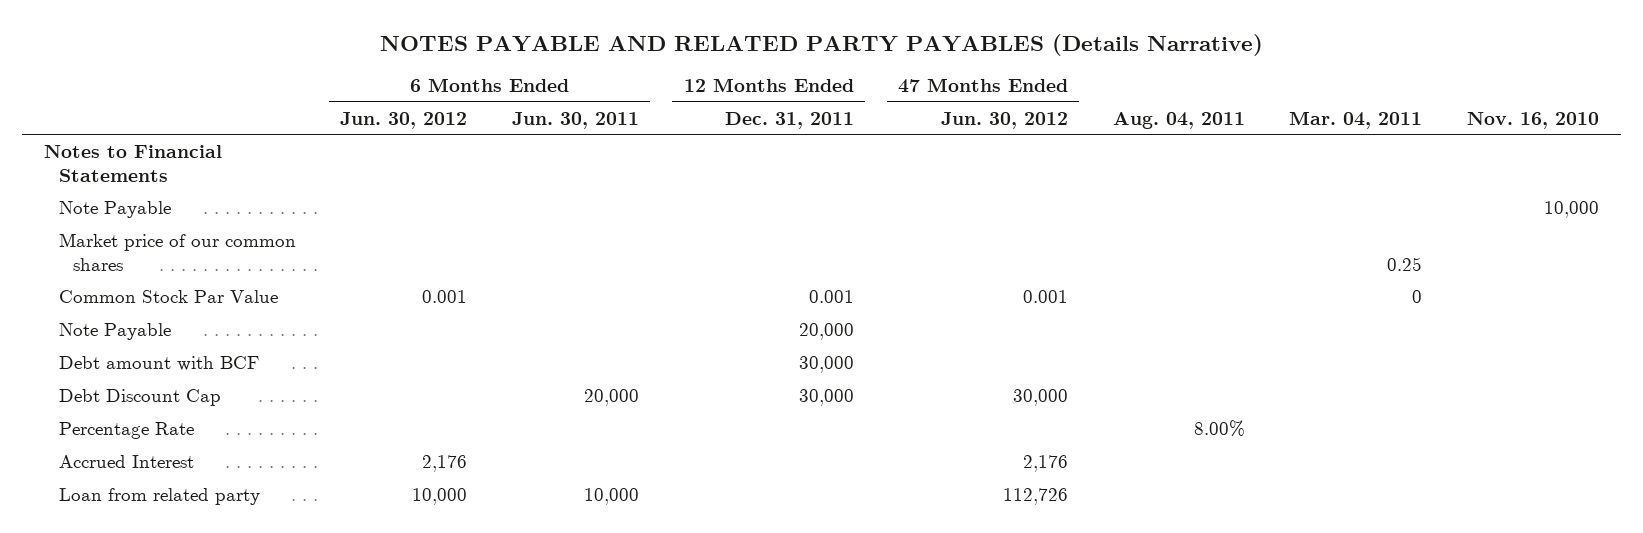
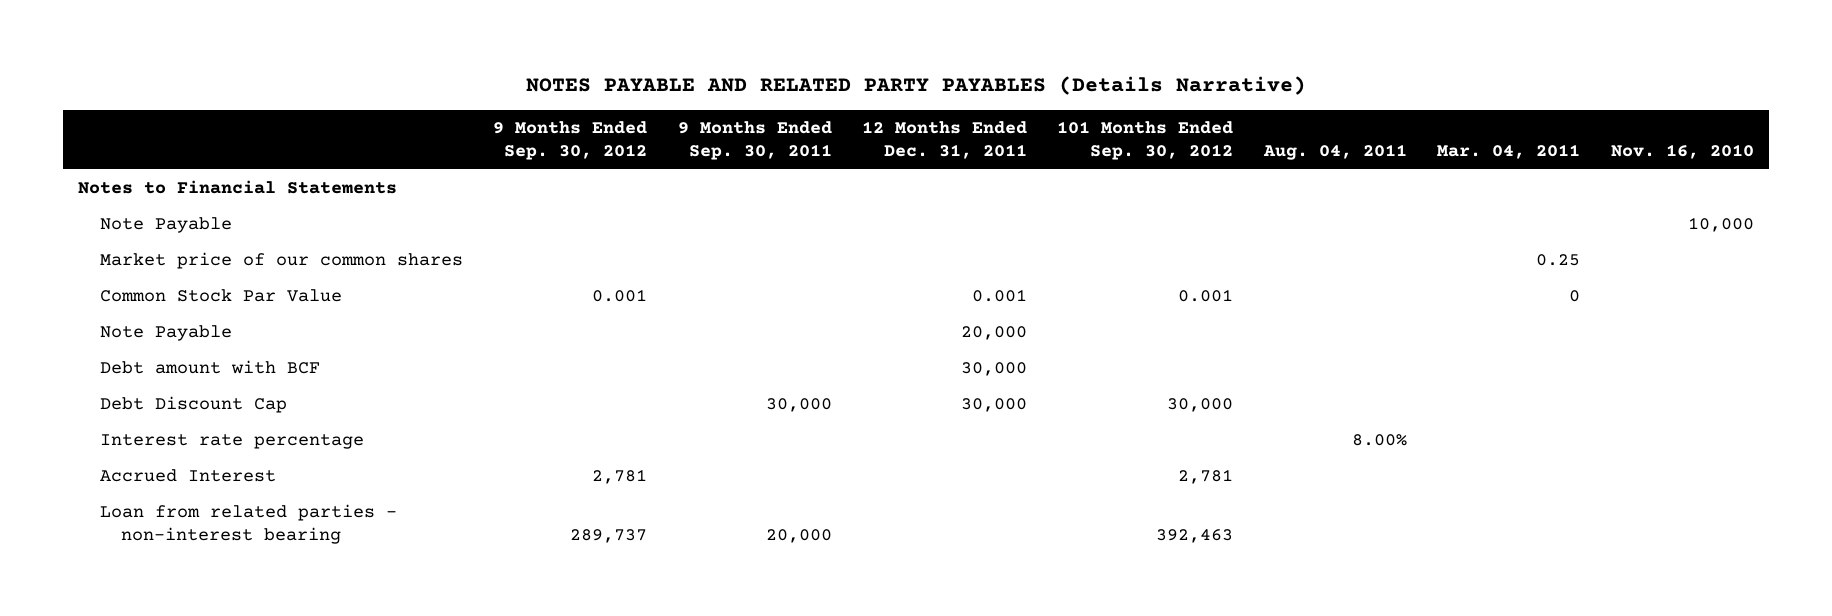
- | 6 Months Ended Jun. 30, 2012 | 6 Months Ended Jun. 30, 2011 | 12 Months Ended Dec. 31, 2011 | 47 Months Ended Jun. 30, 2012 | Aug. 04, 2011 | Mar. 04, 2011 | Nov. 16, 2010
+ | 9 Months Ended Sep. 30, 2012 | 9 Months Ended Sep. 30, 2011 | 12 Months Ended Dec. 31, 2011 | 101 Months Ended Sep. 30, 2012 | Aug. 04, 2011 | Mar. 04, 2011 | Nov. 16, 2010
- Percentage Rate | | | | | 8.00% | |
+ Interest rate percentage | | | | | 8.00% | |
- Loan from related party | 10,000 | 10,000 | | 112,726 | | |
+ Loan from related parties - non-interest bearing | 289,737 | 20,000 | | 392,463 | | |

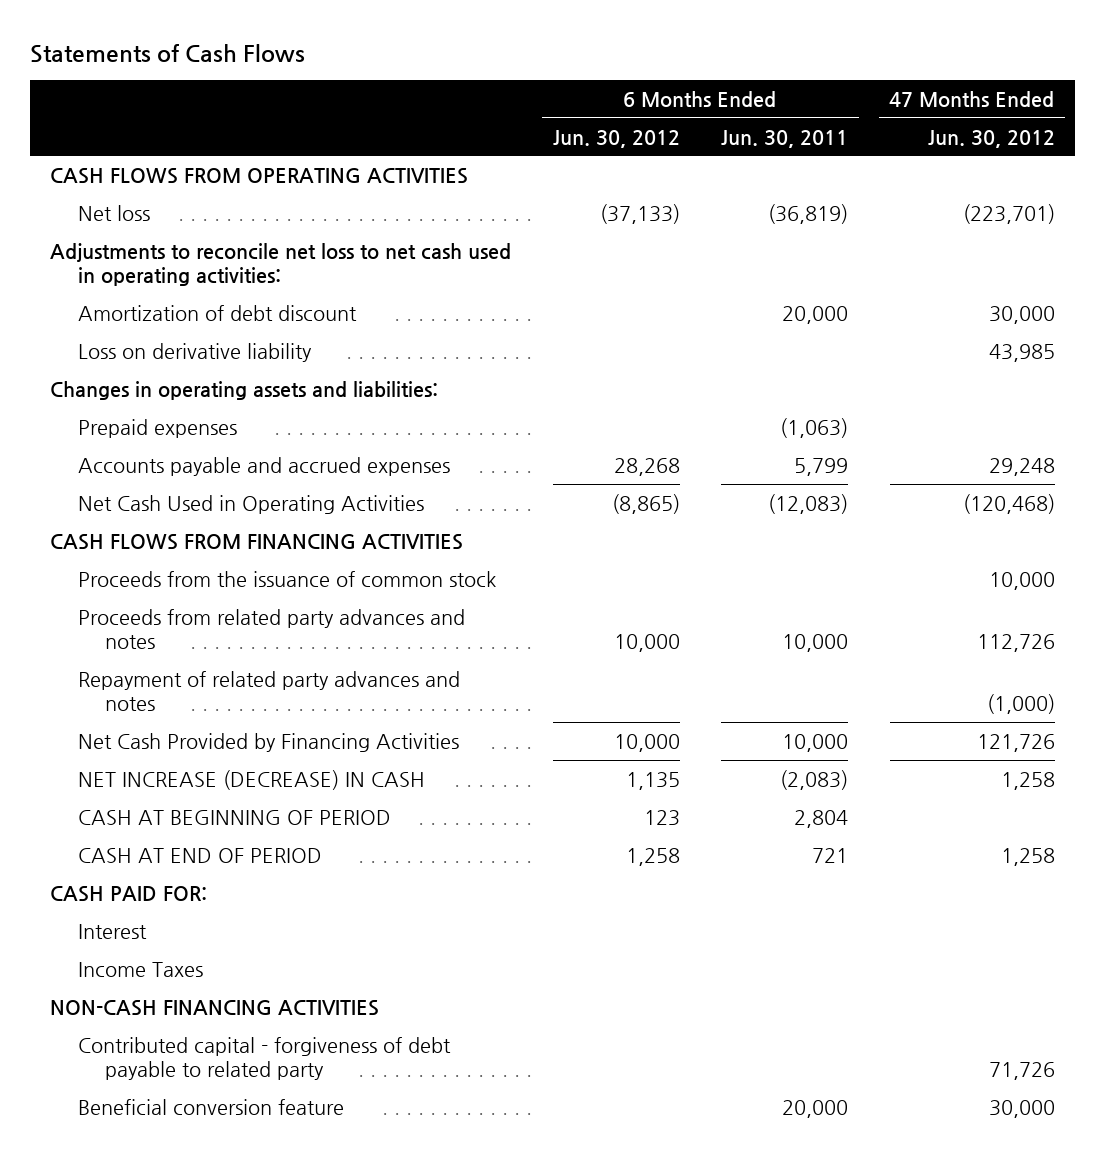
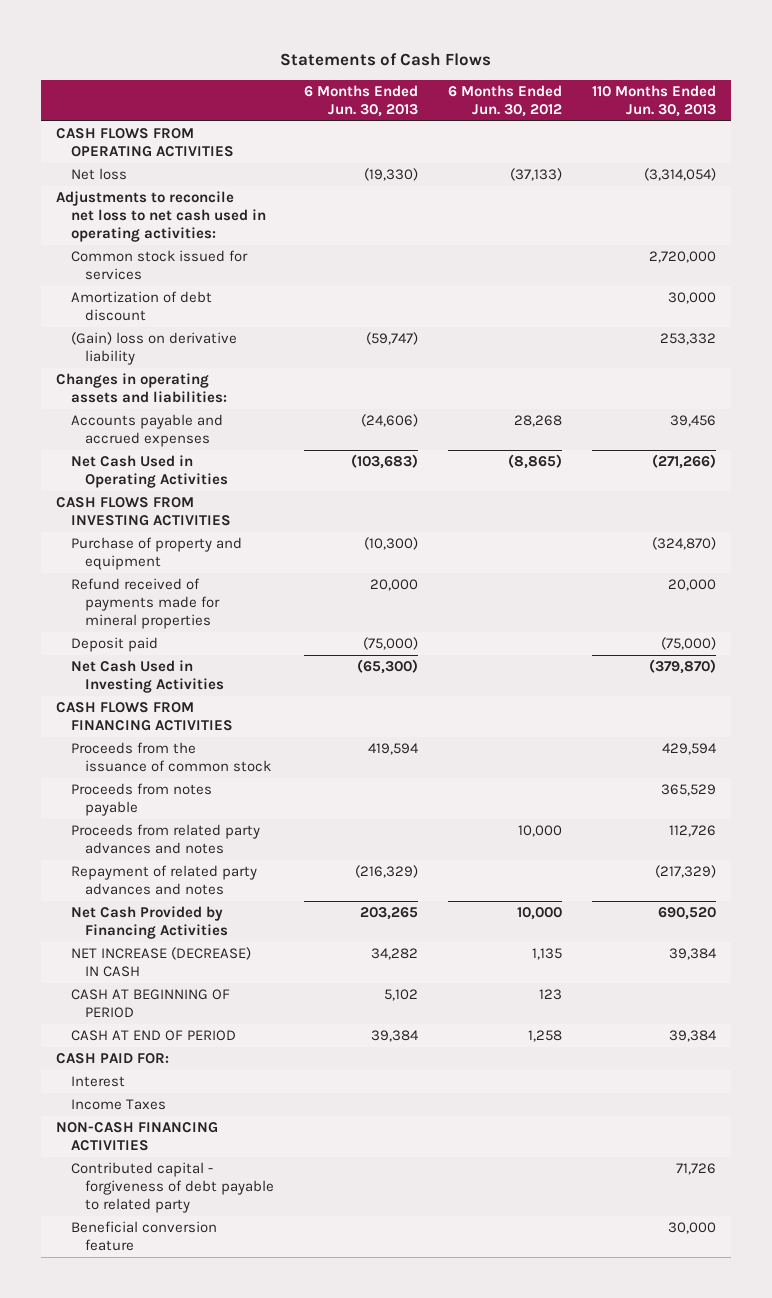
- | 6 Months Ended Jun. 30, 2012 | 6 Months Ended Jun. 30, 2011 | 47 Months Ended Jun. 30, 2012
+ | 6 Months Ended Jun. 30, 2013 | 6 Months Ended Jun. 30, 2012 | 110 Months Ended Jun. 30, 2013
+ Common stock issued for services | | | 2,720,000
- Loss on derivative liability | | | 43,985
+ (Gain) loss on derivative liability | (59,747) | | 253,332
- Prepaid expenses | | (1,063) |
+ CASH FLOWS FROM INVESTING ACTIVITIES
+ Purchase of property and equipment | (10,300) | | (324,870)
+ Refund received of payments made for mineral properties | 20,000 | | 20,000
+ Deposit paid | (75,000) | | (75,000)
+ Net Cash Used in Investing Activities | (65,300) | | (379,870)
+ Proceeds from notes payable | | | 365,529

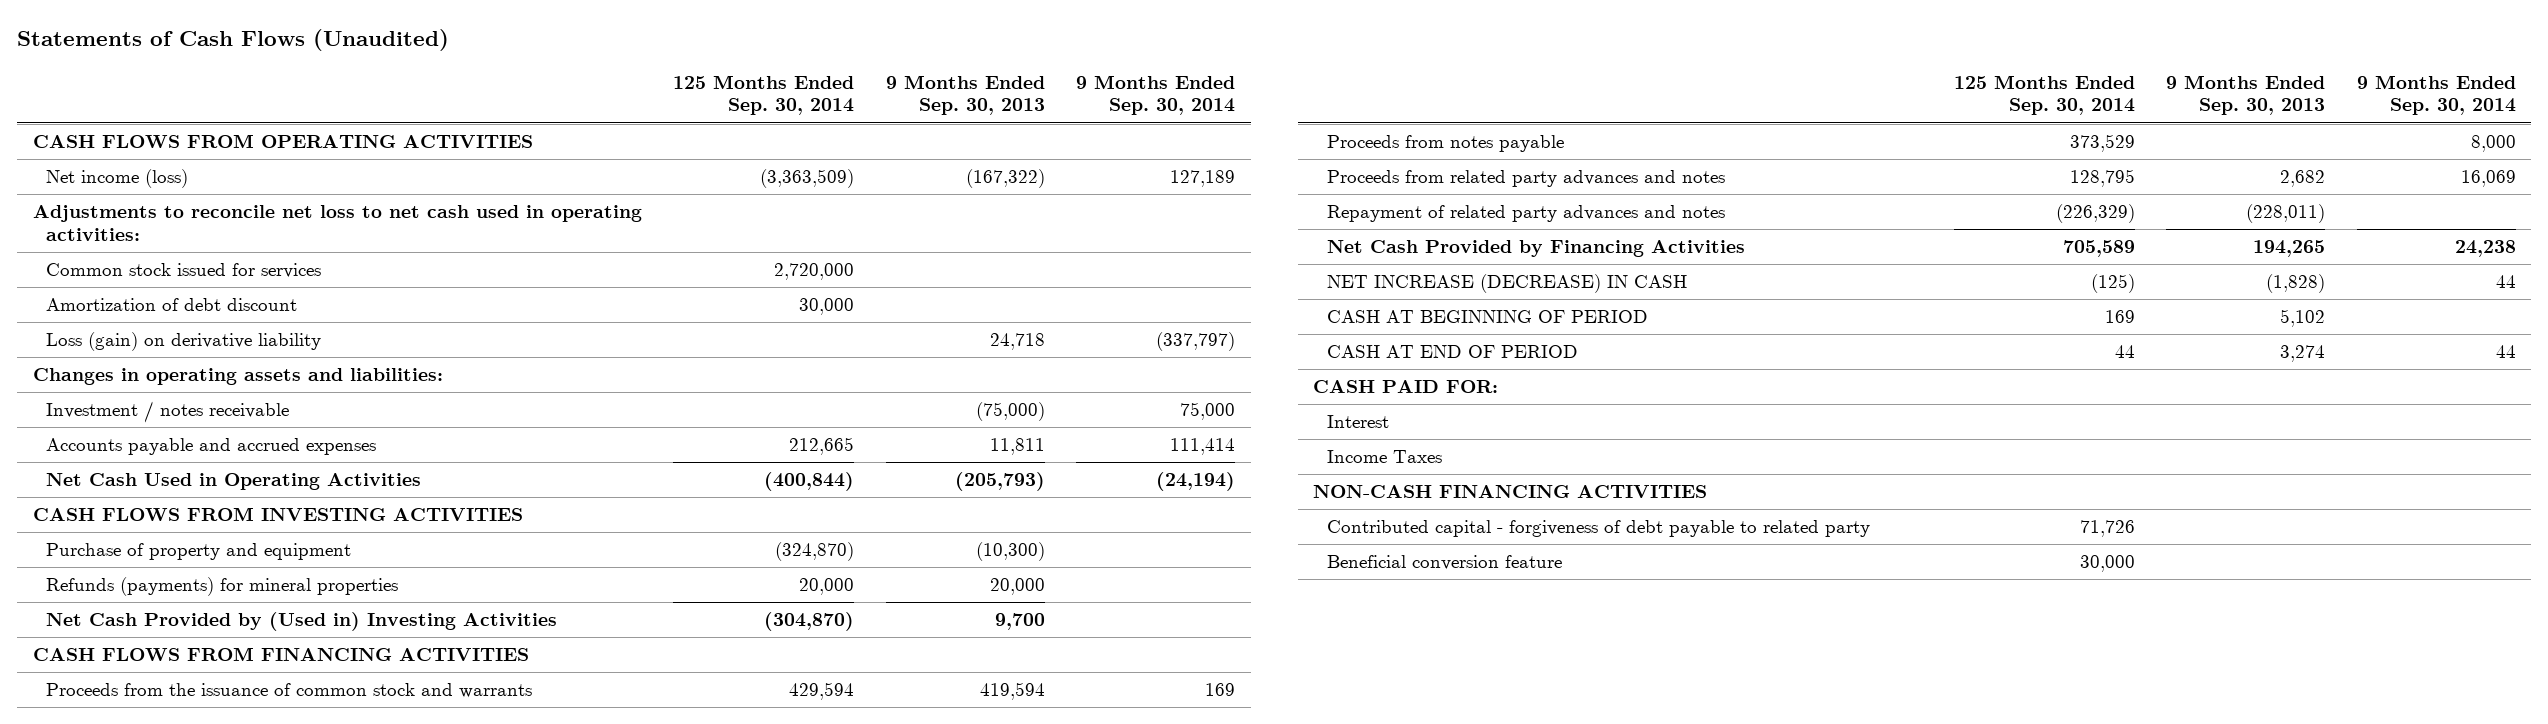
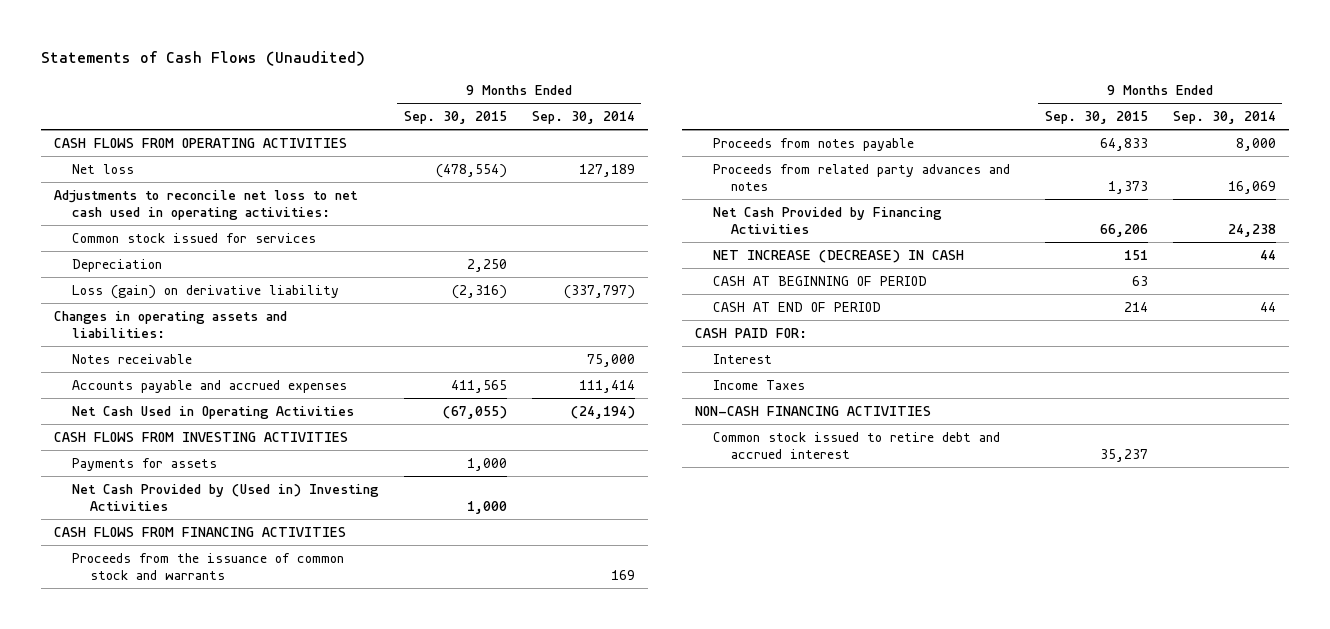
- | 125 Months Ended Sep. 30, 2014 | 9 Months Ended Sep. 30, 2013 | 9 Months Ended Sep. 30, 2014
+ | 9 Months Ended Sep. 30, 2015 | 9 Months Ended Sep. 30, 2014
- Net income (loss) | (3,363,509) | (167,322) | 127,189
+ Net loss | (478,554) | 127,189
- Amortization of debt discount | 30,000 | |
+ Depreciation | 2,250 |
- Investment / notes receivable | | (75,000) | 75,000
+ Notes receivable | | 75,000
- Purchase of property and equipment | (324,870) | (10,300) |
- Refunds (payments) for mineral properties | 20,000 | 20,000 |
+ Payments for assets | 1,000 |
- Repayment of related party advances and notes | (226,329) | (228,011) |
- Contributed capital - forgiveness of debt payable to related party | 71,726 | |
- Beneficial conversion feature | 30,000 | |
+ Common stock issued to retire debt and accrued interest | 35,237 |

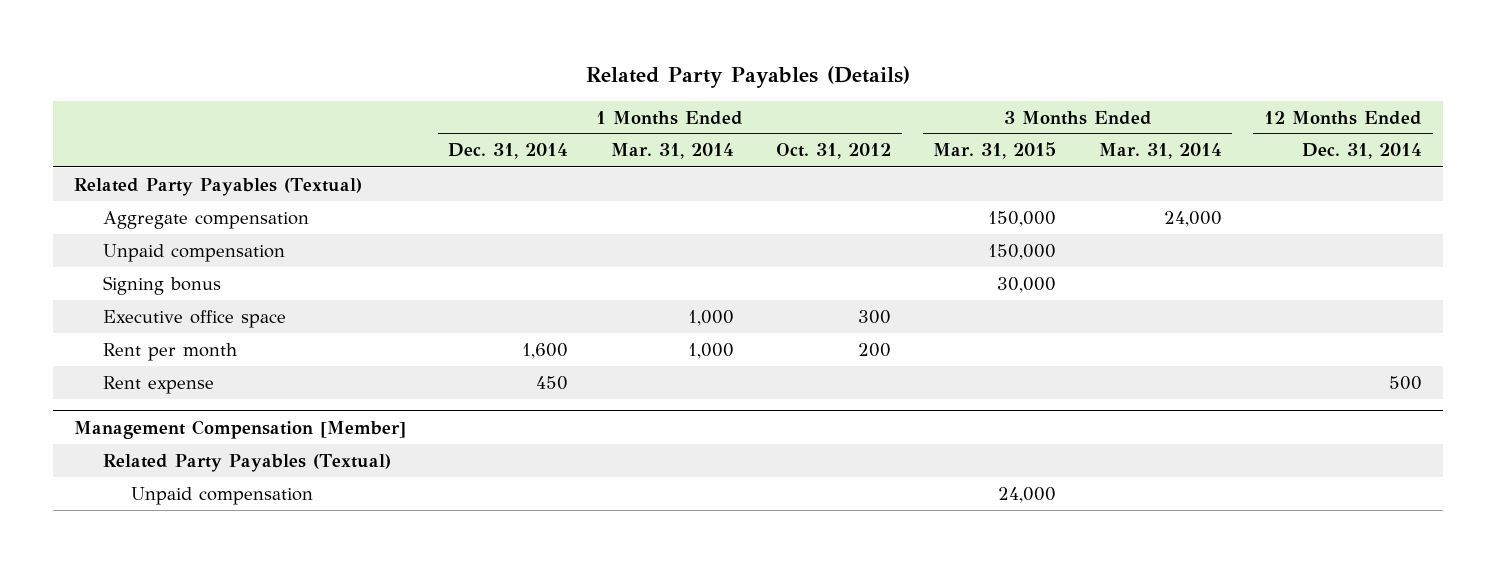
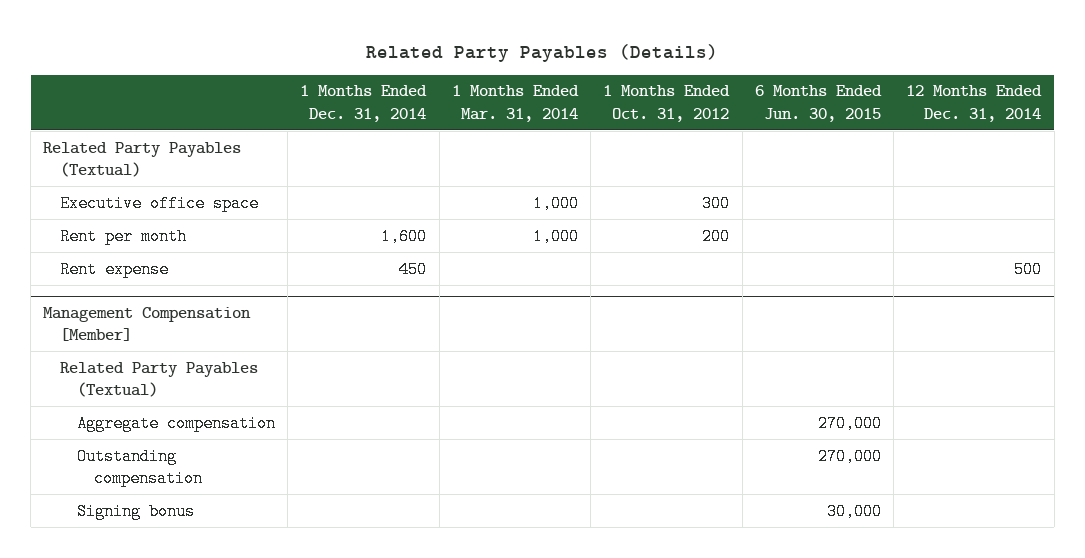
- | 1 Months Ended Dec. 31, 2014 | 1 Months Ended Mar. 31, 2014 | 1 Months Ended Oct. 31, 2012 | 3 Months Ended Mar. 31, 2015 | 3 Months Ended Mar. 31, 2014 | 12 Months Ended Dec. 31, 2014
+ | 1 Months Ended Dec. 31, 2014 | 1 Months Ended Mar. 31, 2014 | 1 Months Ended Oct. 31, 2012 | 6 Months Ended Jun. 30, 2015 | 12 Months Ended Dec. 31, 2014
- Aggregate compensation | | | | 150,000 | 24,000 |
- Unpaid compensation | | | | 150,000 | |
- Signing bonus | | | | 30,000 | |
@ Management Compensation [Member]
- Unpaid compensation | | | | 24,000 | |
+ Aggregate compensation | | | | 270,000 |
+ Outstanding compensation | | | | 270,000 |
+ Signing bonus | | | | 30,000 |

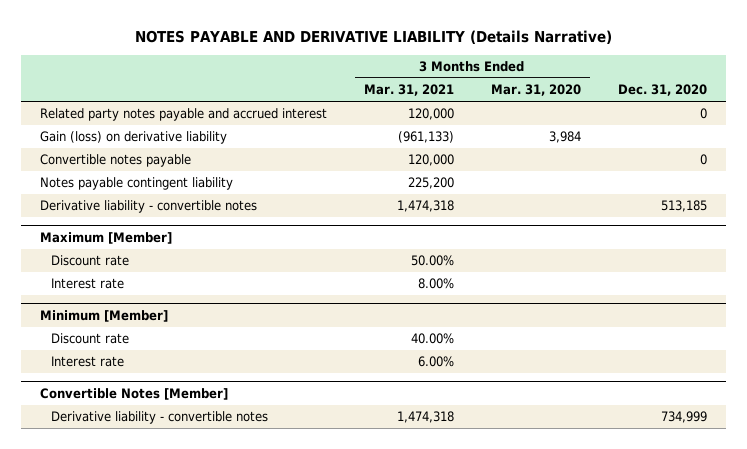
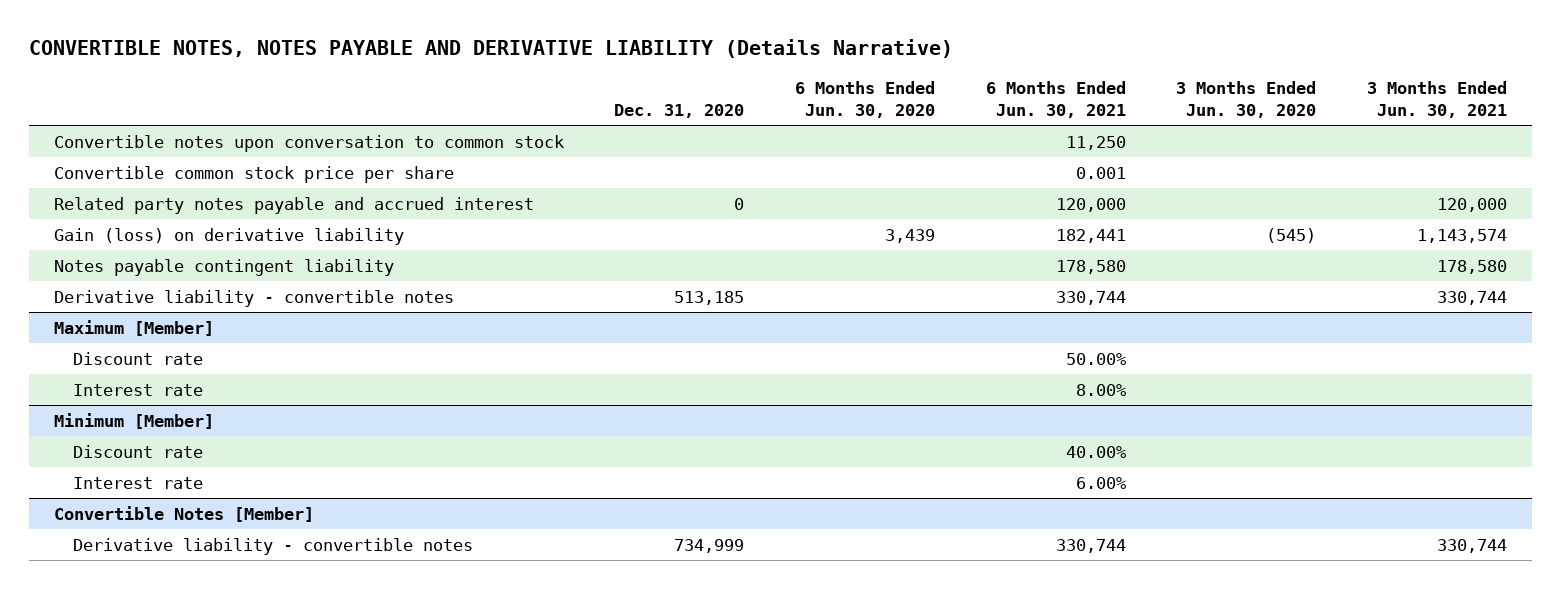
- NOTES PAYABLE AND DERIVATIVE LIABILITY (Details Narrative)
+ CONVERTIBLE NOTES, NOTES PAYABLE AND DERIVATIVE LIABILITY (Details Narrative)
- | 3 Months Ended Mar. 31, 2021 | 3 Months Ended Mar. 31, 2020 | Dec. 31, 2020
+ | Dec. 31, 2020 | 6 Months Ended Jun. 30, 2020 | 6 Months Ended Jun. 30, 2021 | 3 Months Ended Jun. 30, 2020 | 3 Months Ended Jun. 30, 2021
+ Convertible notes upon conversation to common stock | | | 11,250 | |
+ Convertible common stock price per share | | | 0.001 | |
- Convertible notes payable | 120,000 | | 0

